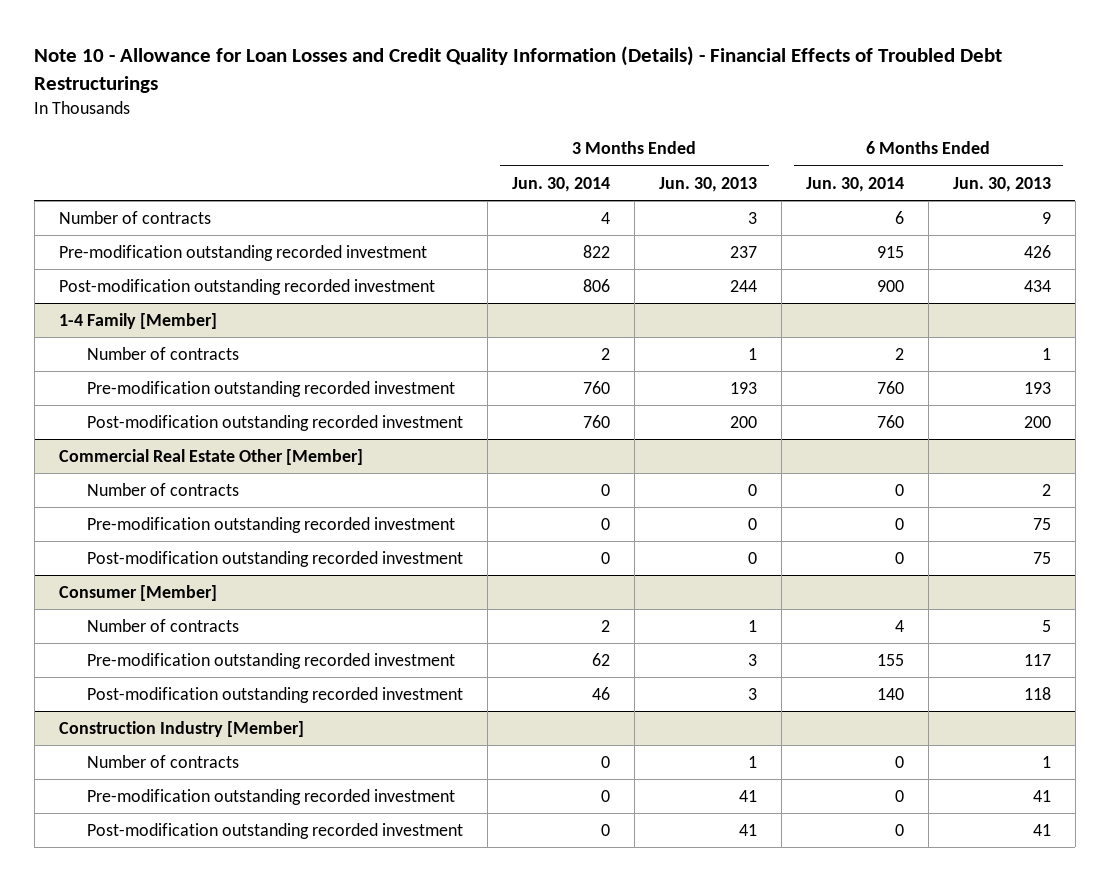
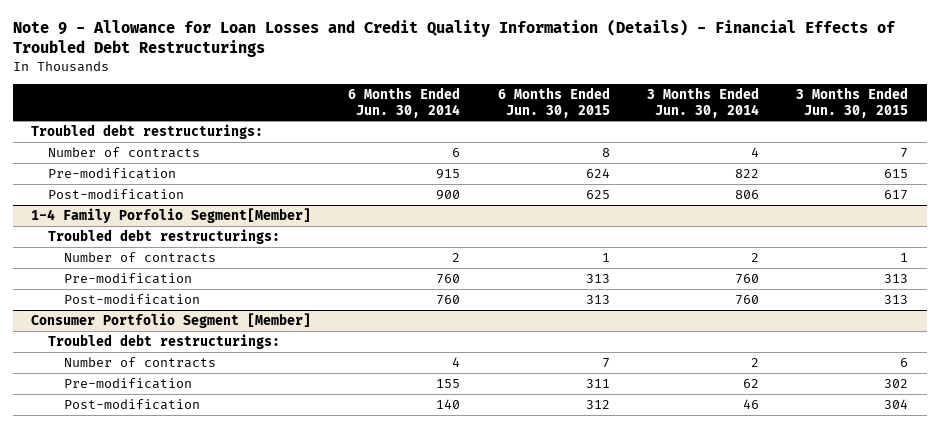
- Note 10 - Allowance for Loan Losses and Credit Quality Information (Details) - Financial Effects of Troubled Debt Restructurings
+ Note 9 - Allowance for Loan Losses and Credit Quality Information (Details) - Financial Effects of Troubled Debt Restructurings
- | 3 Months Ended Jun. 30, 2014 | 3 Months Ended Jun. 30, 2013 | 6 Months Ended Jun. 30, 2014 | 6 Months Ended Jun. 30, 2013
+ | 6 Months Ended Jun. 30, 2014 | 6 Months Ended Jun. 30, 2015 | 3 Months Ended Jun. 30, 2014 | 3 Months Ended Jun. 30, 2015
+ Troubled debt restructurings:
- Pre-modification outstanding recorded investment | 822 | 237 | 915 | 426
- Post-modification outstanding recorded investment | 806 | 244 | 900 | 434
- 1-4 Family [Member]
+ Pre-modification | 915 | 624 | 822 | 615
+ Post-modification | 900 | 625 | 806 | 617
+ 1-4 Family Porfolio Segment[Member]
+ Troubled debt restructurings:
- Pre-modification outstanding recorded investment | 760 | 193 | 760 | 193
- Post-modification outstanding recorded investment | 760 | 200 | 760 | 200
- Commercial Real Estate Other [Member]
- Number of contracts | 0 | 0 | 0 | 2
- Pre-modification outstanding recorded investment | 0 | 0 | 0 | 75
- Post-modification outstanding recorded investment | 0 | 0 | 0 | 75
- Consumer [Member]
+ Pre-modification | 760 | 313 | 760 | 313
+ Post-modification | 760 | 313 | 760 | 313
+ Consumer Portfolio Segment [Member]
+ Troubled debt restructurings:
- Pre-modification outstanding recorded investment | 62 | 3 | 155 | 117
- Post-modification outstanding recorded investment | 46 | 3 | 140 | 118
- Construction Industry [Member]
- Number of contracts | 0 | 1 | 0 | 1
- Pre-modification outstanding recorded investment | 0 | 41 | 0 | 41
- Post-modification outstanding recorded investment | 0 | 41 | 0 | 41
+ Pre-modification | 155 | 311 | 62 | 302
+ Post-modification | 140 | 312 | 46 | 304

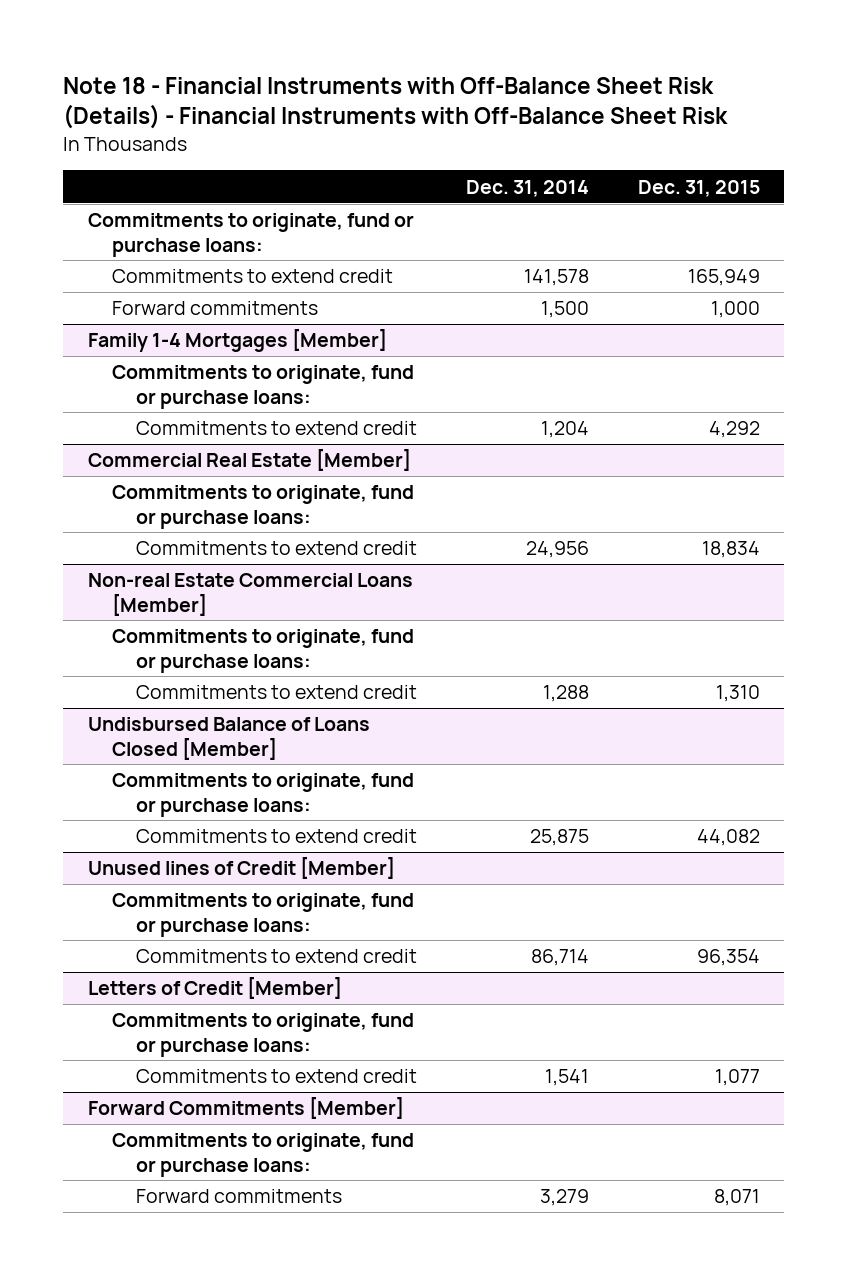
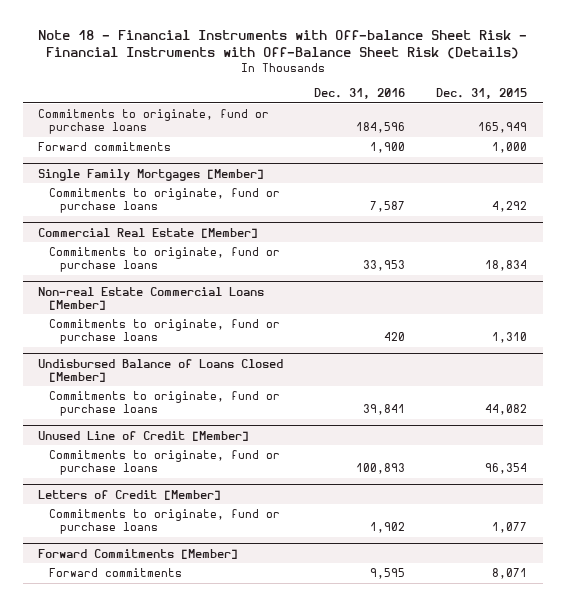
- Note 18 - Financial Instruments with Off-Balance Sheet Risk (Details) - Financial Instruments with Off-Balance Sheet Risk
+ Note 18 - Financial Instruments with Off-balance Sheet Risk - Financial Instruments with Off-Balance Sheet Risk (Details)
- | Dec. 31, 2014 | Dec. 31, 2015
+ | Dec. 31, 2016 | Dec. 31, 2015
- Commitments to originate, fund or purchase loans:
- Commitments to extend credit | 141,578 | 165,949
+ Commitments to originate, fund or purchase loans | 184,596 | 165,949
- Family 1-4 Mortgages [Member]
- Commitments to originate, fund or purchase loans:
- Commitments to extend credit | 1,204 | 4,292
+ Single Family Mortgages [Member]
+ Commitments to originate, fund or purchase loans | 7,587 | 4,292
@ Commercial Real Estate [Member]
- Commitments to originate, fund or purchase loans:
- Commitments to extend credit | 24,956 | 18,834
+ Commitments to originate, fund or purchase loans | 33,953 | 18,834
@ Non-real Estate Commercial Loans [Member]
- Commitments to originate, fund or purchase loans:
- Commitments to extend credit | 1,288 | 1,310
+ Commitments to originate, fund or purchase loans | 420 | 1,310
@ Undisbursed Balance of Loans Closed [Member]
- Commitments to originate, fund or purchase loans:
- Commitments to extend credit | 25,875 | 44,082
- Unused lines of Credit [Member]
- Commitments to originate, fund or purchase loans:
- Commitments to extend credit | 86,714 | 96,354
@ Undisbursed Balance of Loans Closed [Member]
+ Commitments to originate, fund or purchase loans | 39,841 | 44,082
+ Unused Line of Credit [Member]
+ Commitments to originate, fund or purchase loans | 100,893 | 96,354
@ Letters of Credit [Member]
- Commitments to originate, fund or purchase loans:
- Commitments to extend credit | 1,541 | 1,077
+ Commitments to originate, fund or purchase loans | 1,902 | 1,077
@ Forward Commitments [Member]
- Commitments to originate, fund or purchase loans:

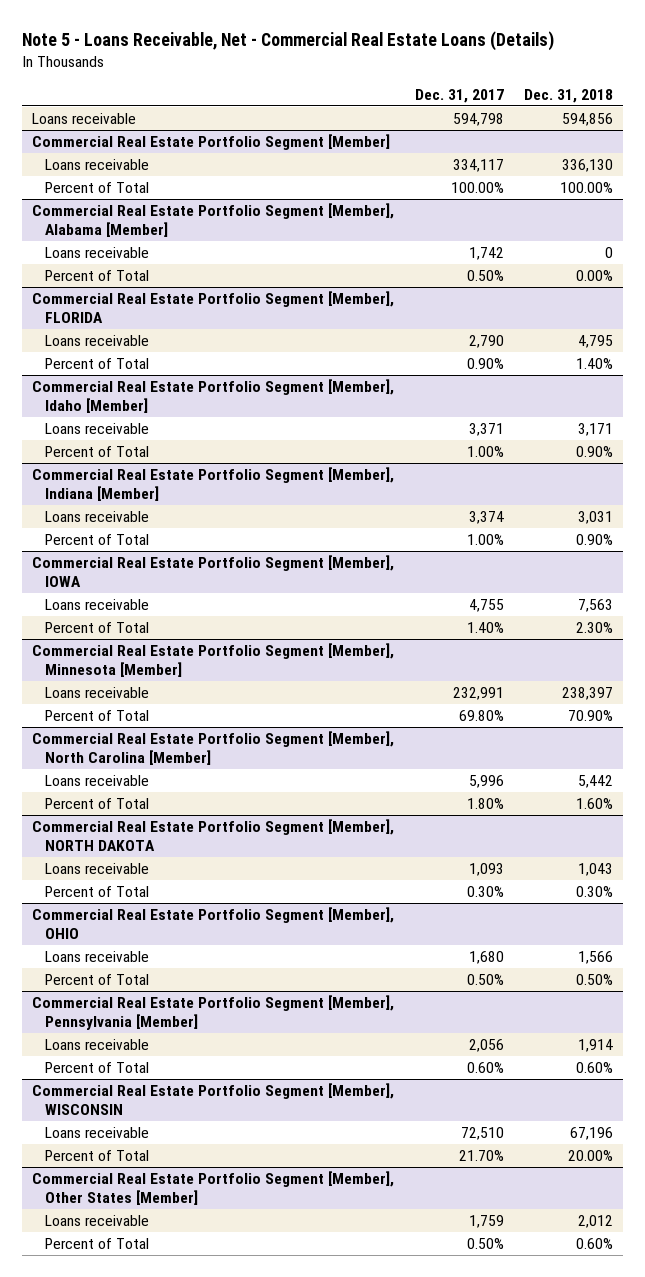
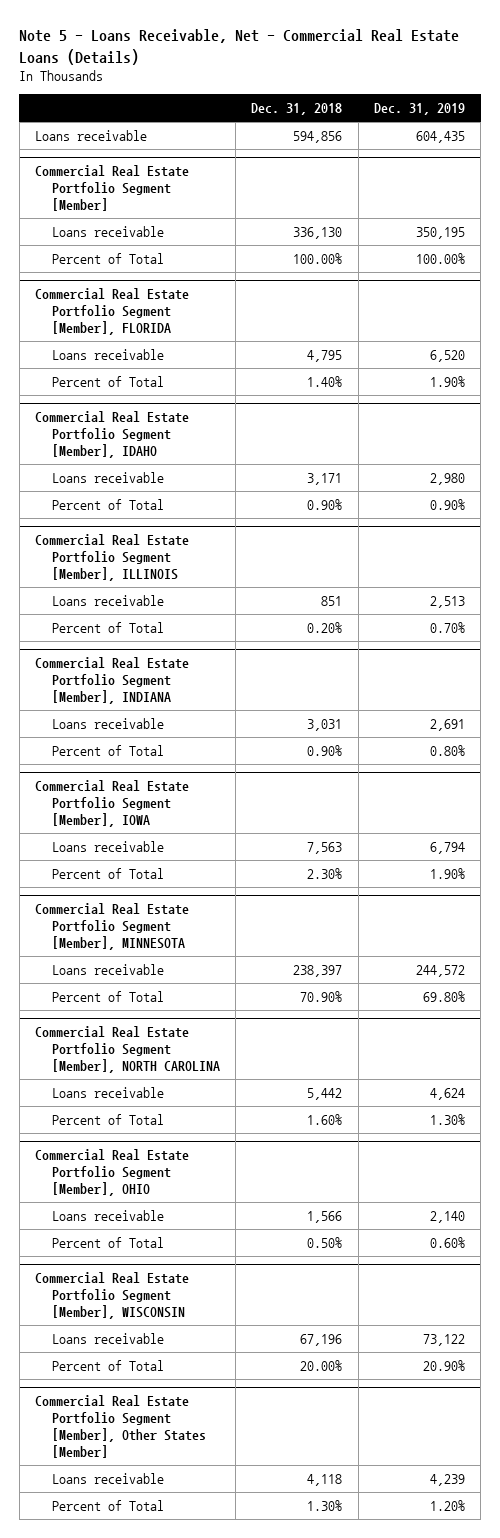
- | Dec. 31, 2017 | Dec. 31, 2018
+ | Dec. 31, 2018 | Dec. 31, 2019
- Commercial Real Estate Portfolio Segment [Member], Alabama [Member]
- Loans receivable | 1,742 | 0
- Percent of Total | 0.50% | 0.00%
- Commercial Real Estate Portfolio Segment [Member], Idaho [Member]
+ Commercial Real Estate Portfolio Segment [Member], IDAHO
- Commercial Real Estate Portfolio Segment [Member], Indiana [Member]
+ Commercial Real Estate Portfolio Segment [Member], ILLINOIS
+ Loans receivable | 851 | 2,513
+ Percent of Total | 0.20% | 0.70%
+ Commercial Real Estate Portfolio Segment [Member], INDIANA
- Commercial Real Estate Portfolio Segment [Member], Minnesota [Member]
+ Commercial Real Estate Portfolio Segment [Member], MINNESOTA
- Commercial Real Estate Portfolio Segment [Member], North Carolina [Member]
+ Commercial Real Estate Portfolio Segment [Member], NORTH CAROLINA
- Commercial Real Estate Portfolio Segment [Member], NORTH DAKOTA
- Loans receivable | 1,093 | 1,043
- Percent of Total | 0.30% | 0.30%
- Commercial Real Estate Portfolio Segment [Member], Pennsylvania [Member]
- Loans receivable | 2,056 | 1,914
- Percent of Total | 0.60% | 0.60%
@ Commercial Real Estate Portfolio Segment [Member], Other States [Member]
- Loans receivable | 1,759 | 2,012
- Percent of Total | 0.50% | 0.60%
+ Loans receivable | 4,118 | 4,239
+ Percent of Total | 1.30% | 1.20%

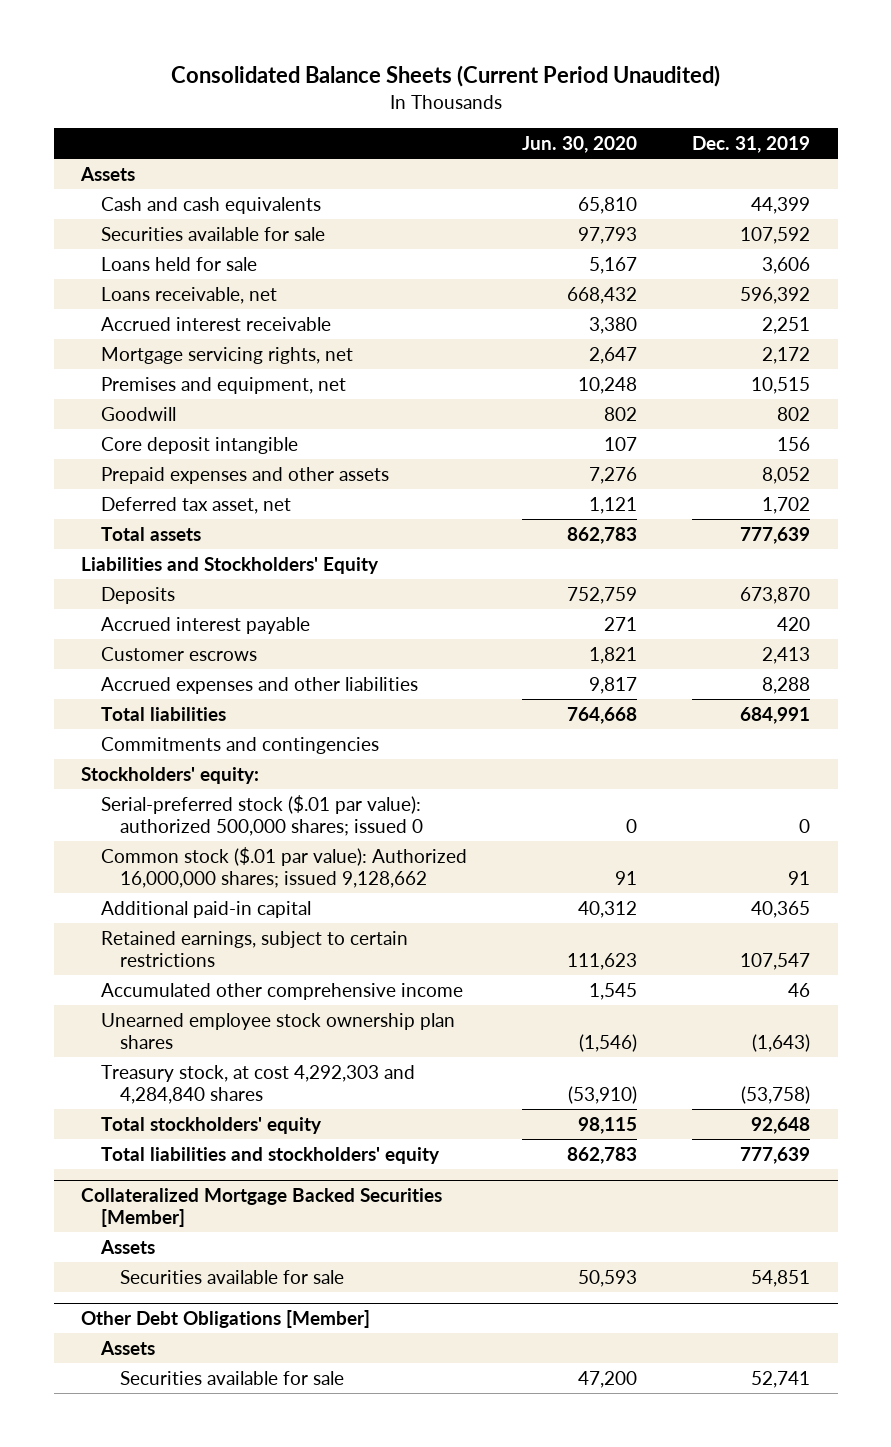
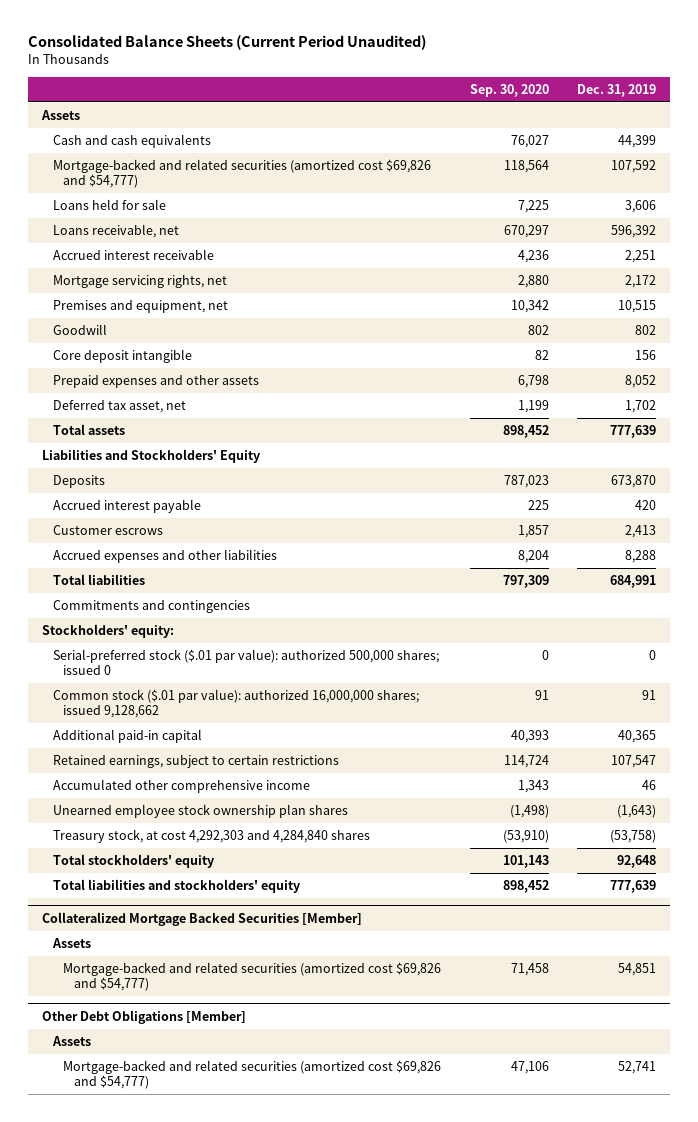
- | Jun. 30, 2020 | Dec. 31, 2019
+ | Sep. 30, 2020 | Dec. 31, 2019
- Securities available for sale | 97,793 | 107,592
+ Mortgage-backed and related securities (amortized cost $69,826 and $54,777) | 118,564 | 107,592
- Common stock ($.01 par value): Authorized 16,000,000 shares; issued 9,128,662 | 91 | 91
+ Common stock ($.01 par value): authorized 16,000,000 shares; issued 9,128,662 | 91 | 91
@ Collateralized Mortgage Backed Securities [Member]
- Securities available for sale | 50,593 | 54,851
+ Mortgage-backed and related securities (amortized cost $69,826 and $54,777) | 71,458 | 54,851
@ Other Debt Obligations [Member]
- Securities available for sale | 47,200 | 52,741
+ Mortgage-backed and related securities (amortized cost $69,826 and $54,777) | 47,106 | 52,741

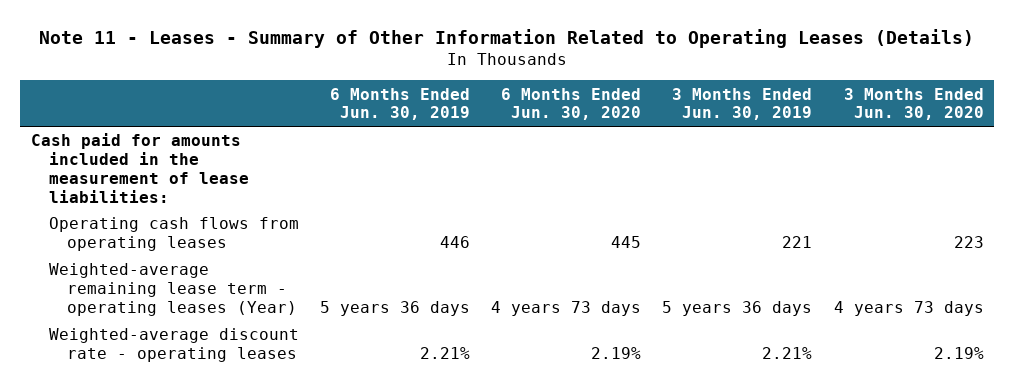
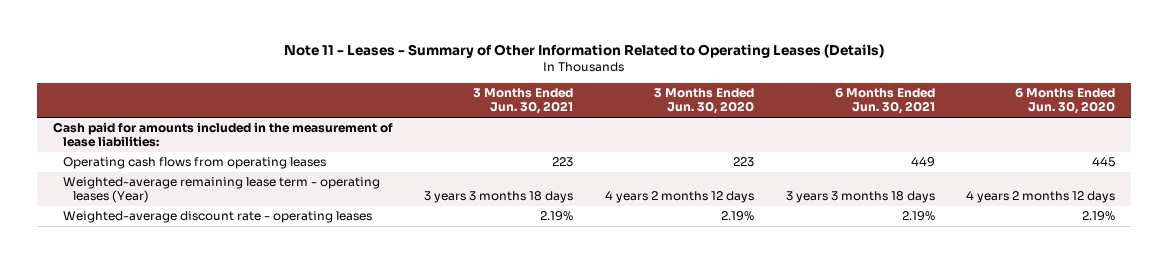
- | 6 Months Ended Jun. 30, 2019 | 6 Months Ended Jun. 30, 2020 | 3 Months Ended Jun. 30, 2019 | 3 Months Ended Jun. 30, 2020
+ | 3 Months Ended Jun. 30, 2021 | 3 Months Ended Jun. 30, 2020 | 6 Months Ended Jun. 30, 2021 | 6 Months Ended Jun. 30, 2020
- Weighted-average remaining lease term - operating leases (Year) | 5 years 36 days | 4 years 73 days | 5 years 36 days | 4 years 73 days
+ Weighted-average remaining lease term - operating leases (Year) | 3 years 3 months 18 days | 4 years 2 months 12 days | 3 years 3 months 18 days | 4 years 2 months 12 days

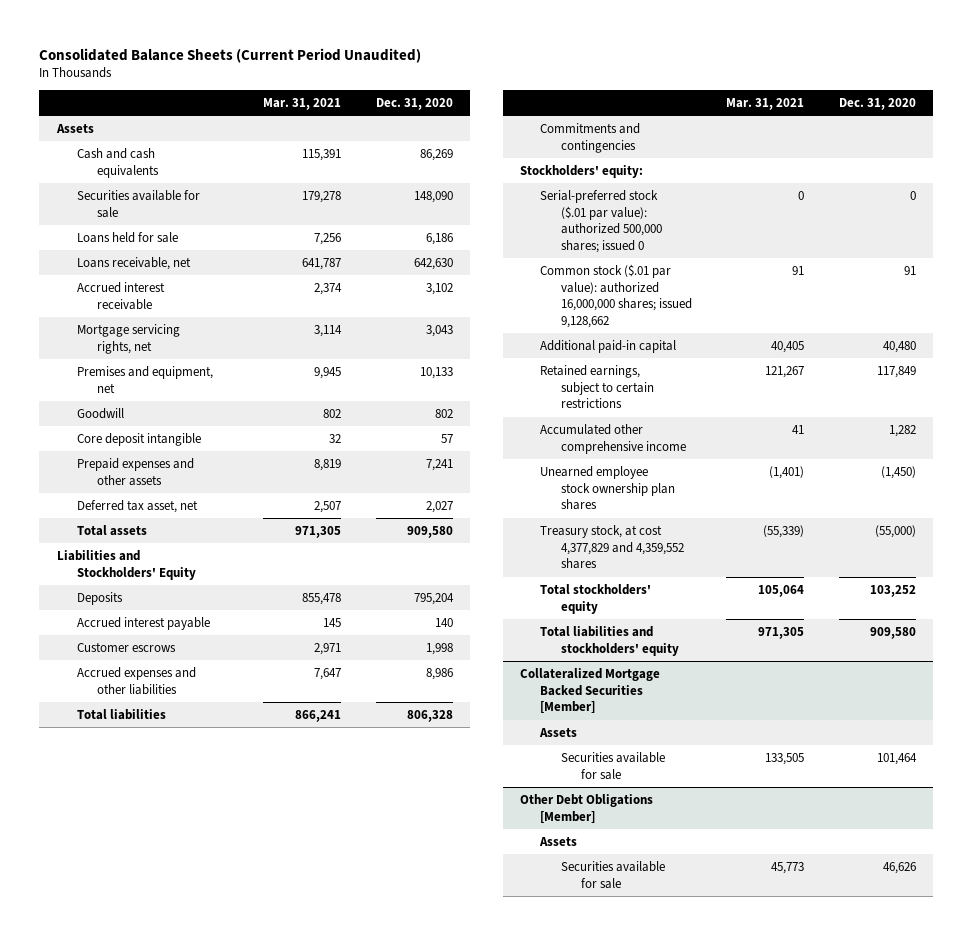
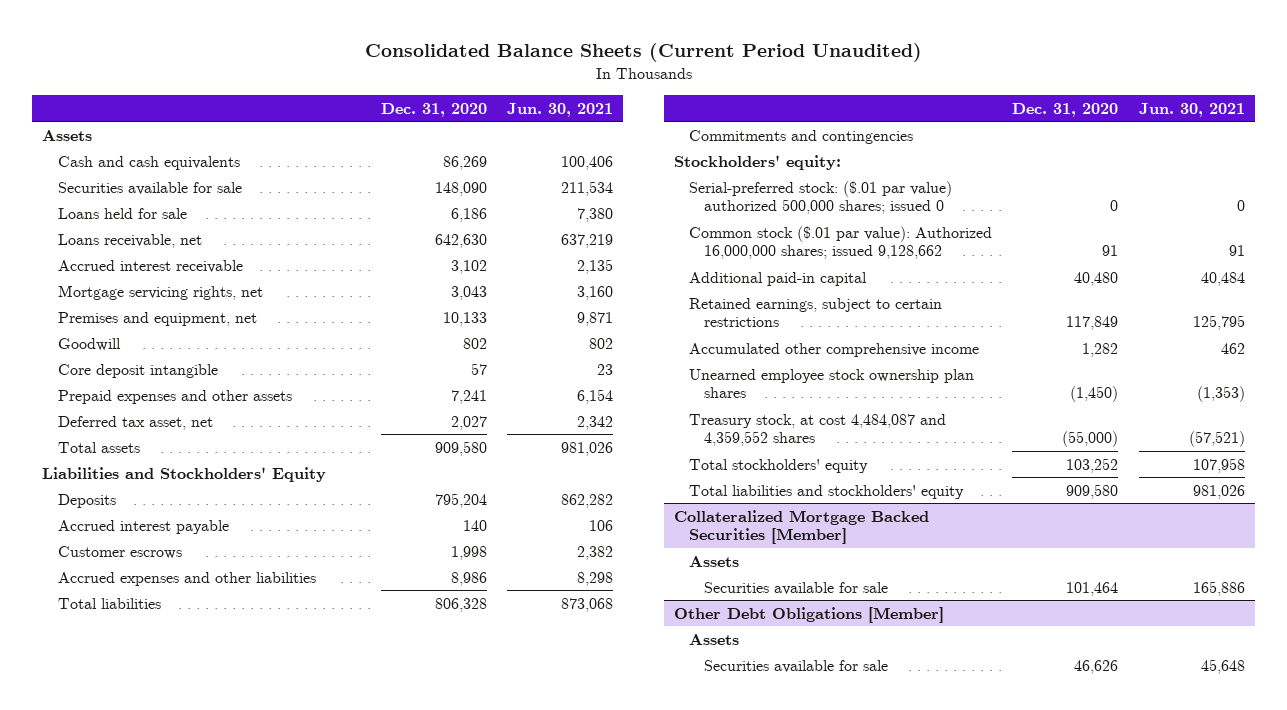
- | Mar. 31, 2021 | Dec. 31, 2020
+ | Dec. 31, 2020 | Jun. 30, 2021
- Serial-preferred stock ($.01 par value): authorized 500,000 shares; issued 0 | 0 | 0
- Common stock ($.01 par value): authorized 16,000,000 shares; issued 9,128,662 | 91 | 91
+ Serial-preferred stock: ($.01 par value) authorized 500,000 shares; issued 0 | 0 | 0
+ Common stock ($.01 par value): Authorized 16,000,000 shares; issued 9,128,662 | 91 | 91
- Treasury stock, at cost 4,377,829 and 4,359,552 shares | (55,339) | (55,000)
+ Treasury stock, at cost 4,484,087 and 4,359,552 shares | (55,000) | (57,521)

